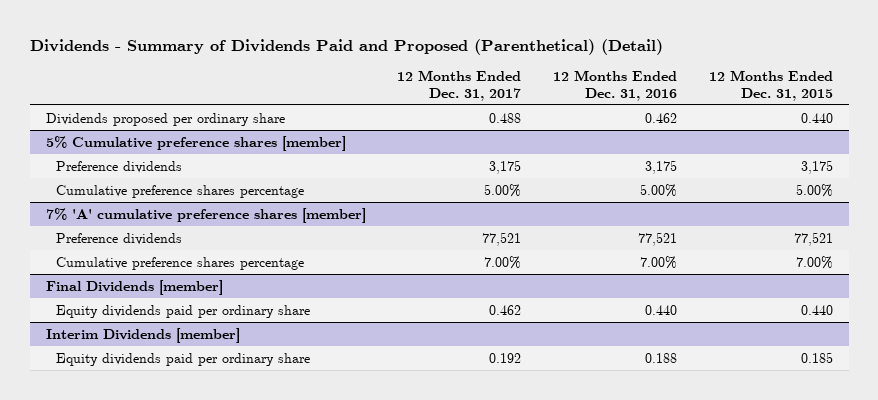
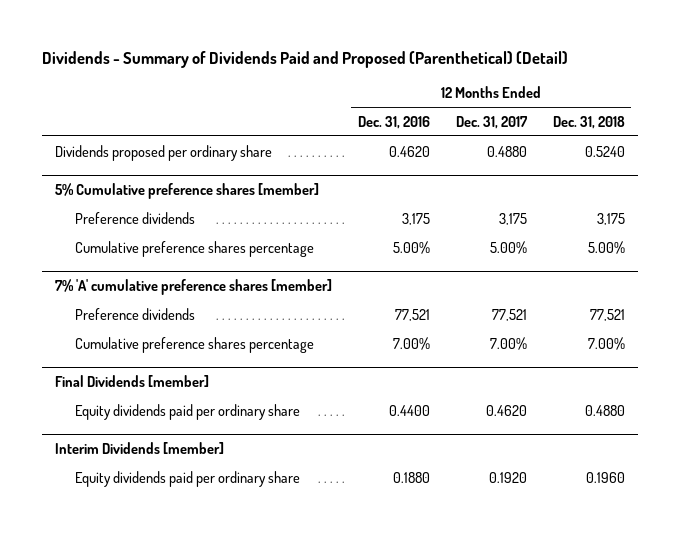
- | 12 Months Ended Dec. 31, 2017 | 12 Months Ended Dec. 31, 2016 | 12 Months Ended Dec. 31, 2015
+ | 12 Months Ended Dec. 31, 2016 | 12 Months Ended Dec. 31, 2017 | 12 Months Ended Dec. 31, 2018
- Dividends proposed per ordinary share | 0.488 | 0.462 | 0.440
+ Dividends proposed per ordinary share | 0.4620 | 0.4880 | 0.5240
@ Final Dividends [member]
- Equity dividends paid per ordinary share | 0.462 | 0.440 | 0.440
+ Equity dividends paid per ordinary share | 0.4400 | 0.4620 | 0.4880
@ Interim Dividends [member]
- Equity dividends paid per ordinary share | 0.192 | 0.188 | 0.185
+ Equity dividends paid per ordinary share | 0.1880 | 0.1920 | 0.1960

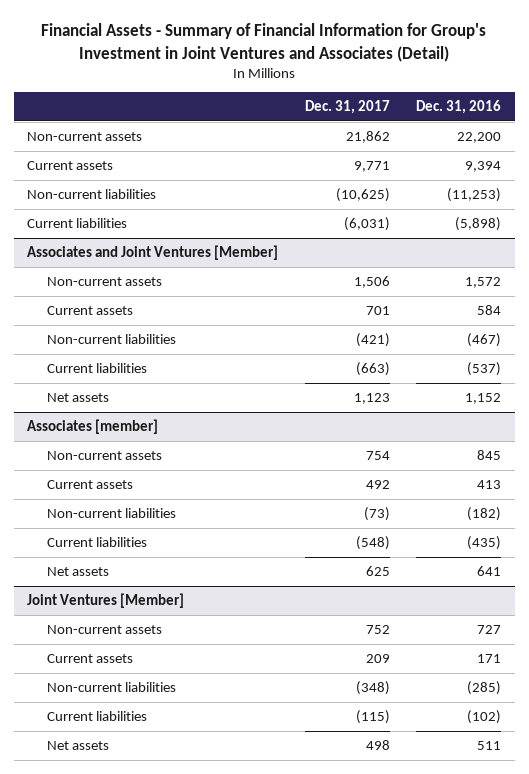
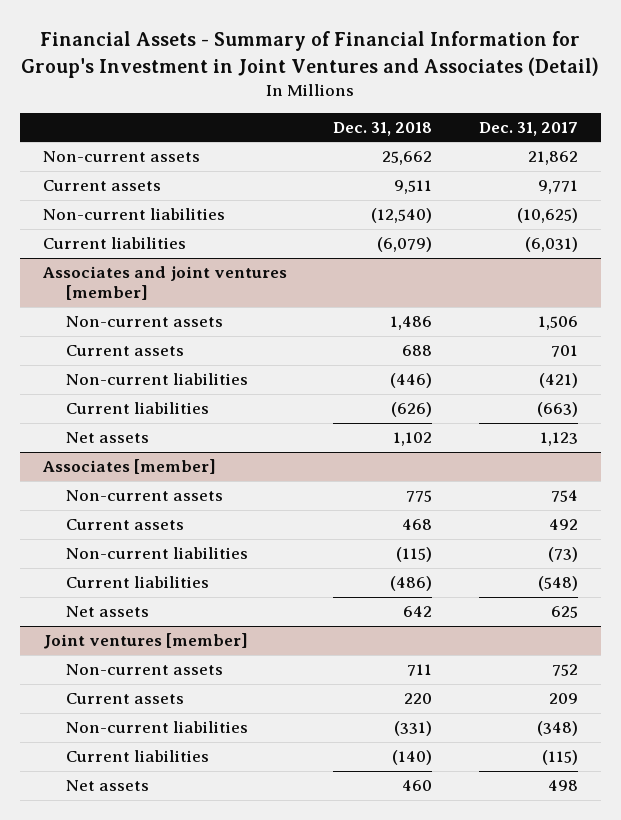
- | Dec. 31, 2017 | Dec. 31, 2016
+ | Dec. 31, 2018 | Dec. 31, 2017
- Associates and Joint Ventures [Member]
+ Associates and joint ventures [member]
- Joint Ventures [Member]
+ Joint ventures [member]

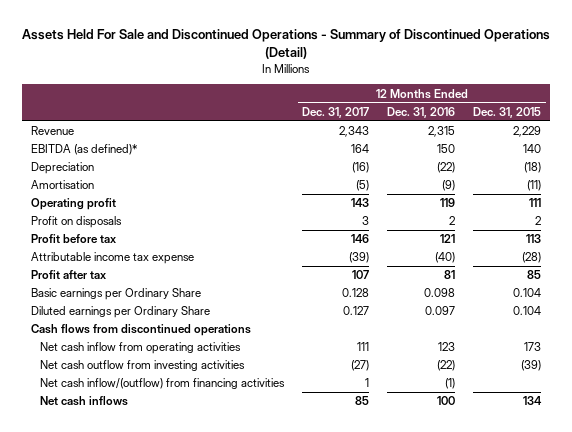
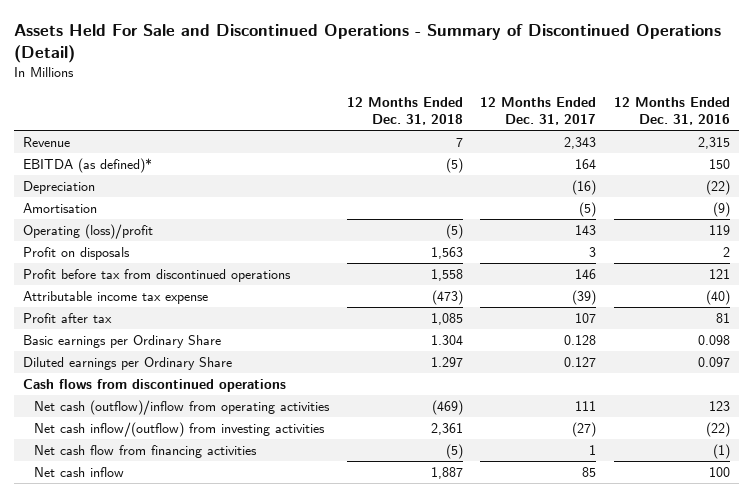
- | 12 Months Ended Dec. 31, 2017 | 12 Months Ended Dec. 31, 2016 | 12 Months Ended Dec. 31, 2015
+ | 12 Months Ended Dec. 31, 2018 | 12 Months Ended Dec. 31, 2017 | 12 Months Ended Dec. 31, 2016
- Operating profit | 143 | 119 | 111
+ Operating (loss)/profit | (5) | 143 | 119
- Profit before tax | 146 | 121 | 113
+ Profit before tax from discontinued operations | 1,558 | 146 | 121
- Net cash inflow from operating activities | 111 | 123 | 173
- Net cash outflow from investing activities | (27) | (22) | (39)
- Net cash inflow/(outflow) from financing activities | 1 | (1) |
- Net cash inflows | 85 | 100 | 134
+ Net cash (outflow)/inflow from operating activities | (469) | 111 | 123
+ Net cash inflow/(outflow) from investing activities | 2,361 | (27) | (22)
+ Net cash flow from financing activities | (5) | 1 | (1)
+ Net cash inflow | 1,887 | 85 | 100

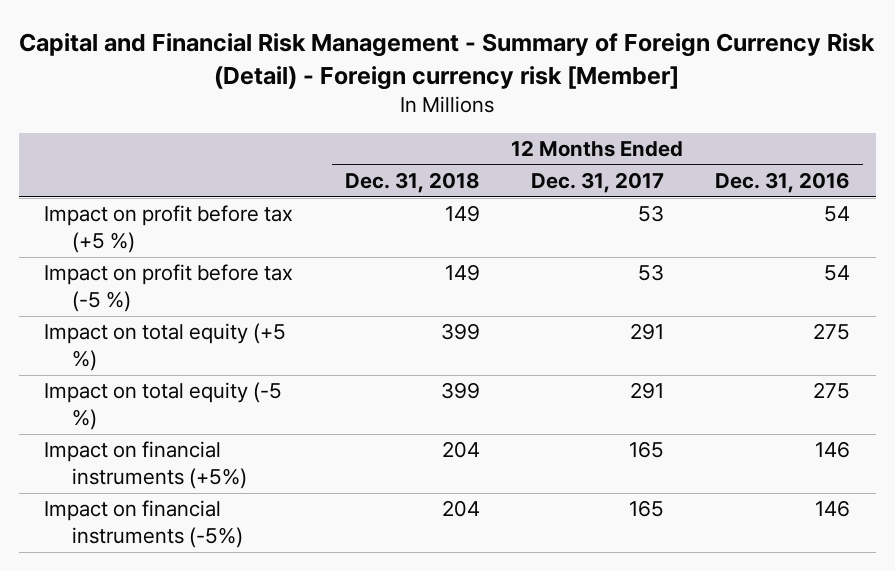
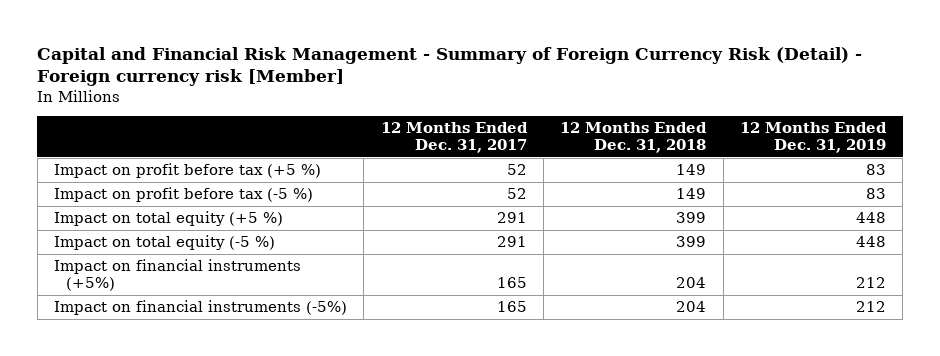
- | 12 Months Ended Dec. 31, 2018 | 12 Months Ended Dec. 31, 2017 | 12 Months Ended Dec. 31, 2016
+ | 12 Months Ended Dec. 31, 2017 | 12 Months Ended Dec. 31, 2018 | 12 Months Ended Dec. 31, 2019
- Impact on profit before tax (+5 %) | 149 | 53 | 54
- Impact on profit before tax (-5 %) | 149 | 53 | 54
+ Impact on profit before tax (+5 %) | 52 | 149 | 83
+ Impact on profit before tax (-5 %) | 52 | 149 | 83

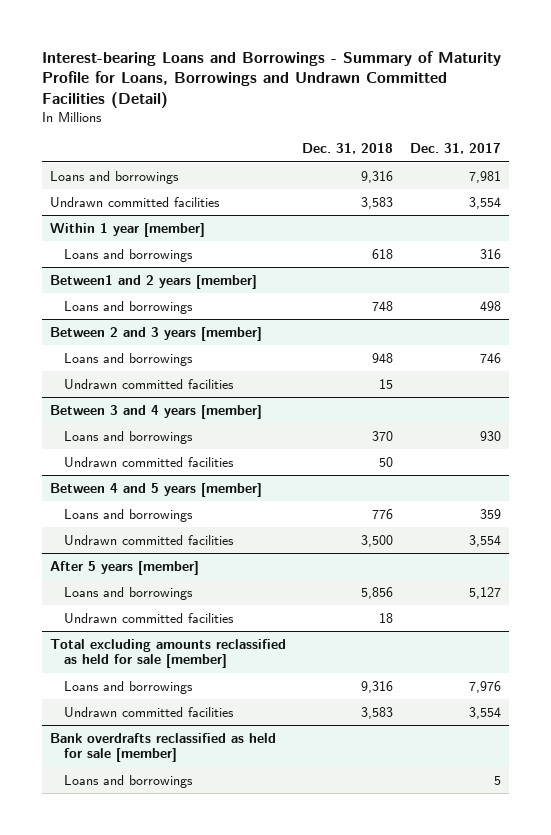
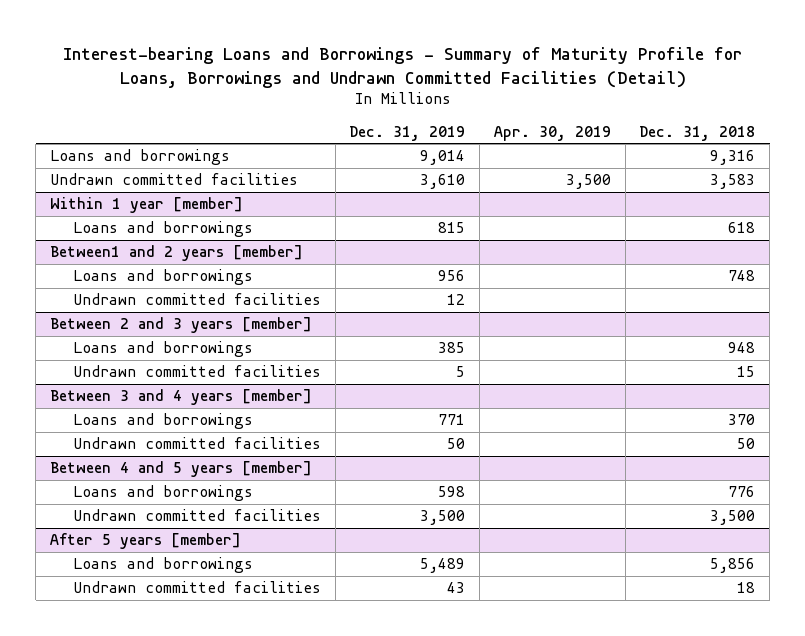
- | Dec. 31, 2018 | Dec. 31, 2017
+ | Dec. 31, 2019 | Apr. 30, 2019 | Dec. 31, 2018
@ Between1 and 2 years [member]
+ Undrawn committed facilities | 12 | |
- Total excluding amounts reclassified as held for sale [member]
- Loans and borrowings | 9,316 | 7,976
- Undrawn committed facilities | 3,583 | 3,554
- Bank overdrafts reclassified as held for sale [member]
- Loans and borrowings | | 5

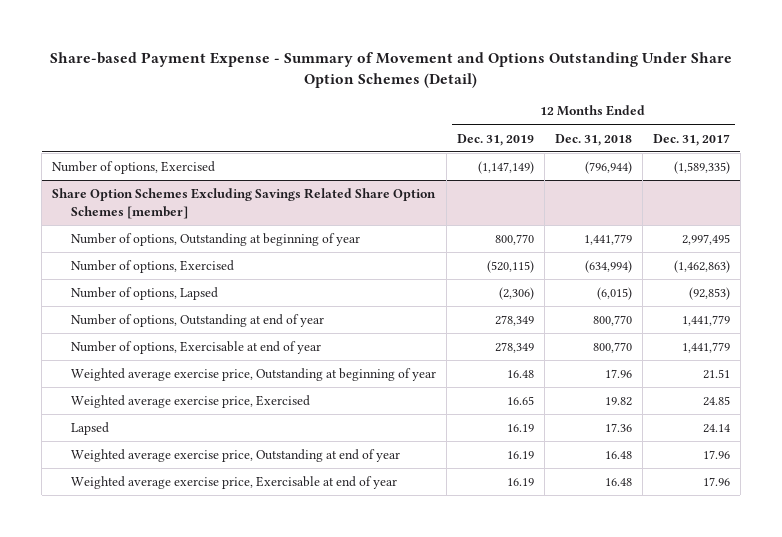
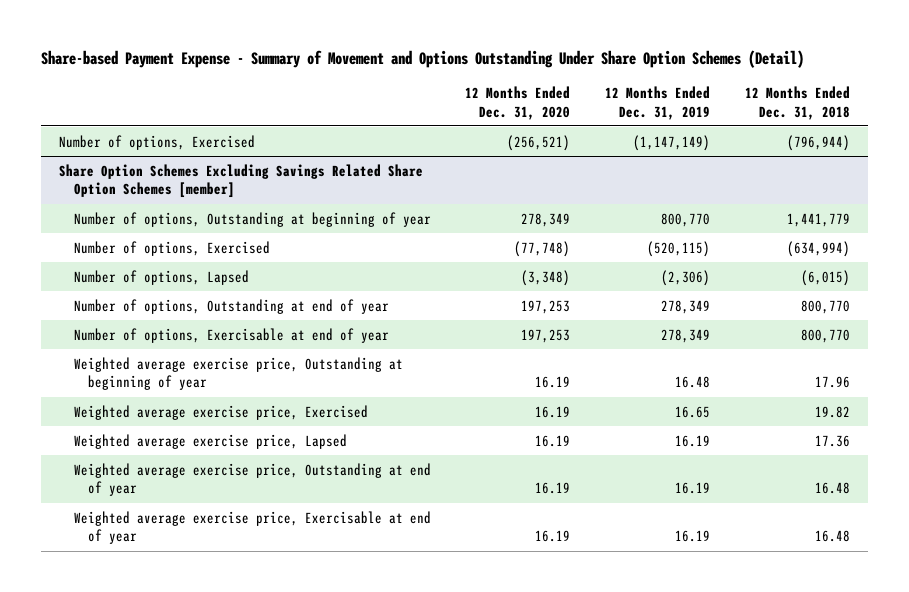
- | 12 Months Ended Dec. 31, 2019 | 12 Months Ended Dec. 31, 2018 | 12 Months Ended Dec. 31, 2017
+ | 12 Months Ended Dec. 31, 2020 | 12 Months Ended Dec. 31, 2019 | 12 Months Ended Dec. 31, 2018
@ Share Option Schemes Excluding Savings Related Share Option Schemes [member]
- Lapsed | 16.19 | 17.36 | 24.14
+ Weighted average exercise price, Lapsed | 16.19 | 16.19 | 17.36

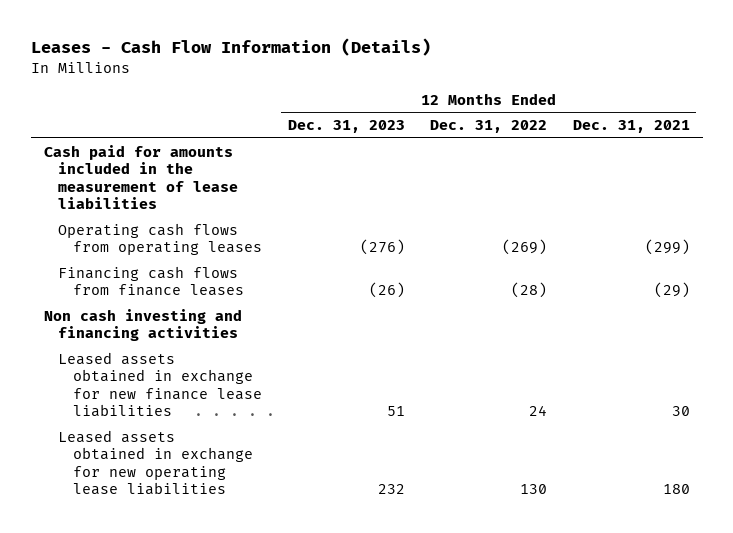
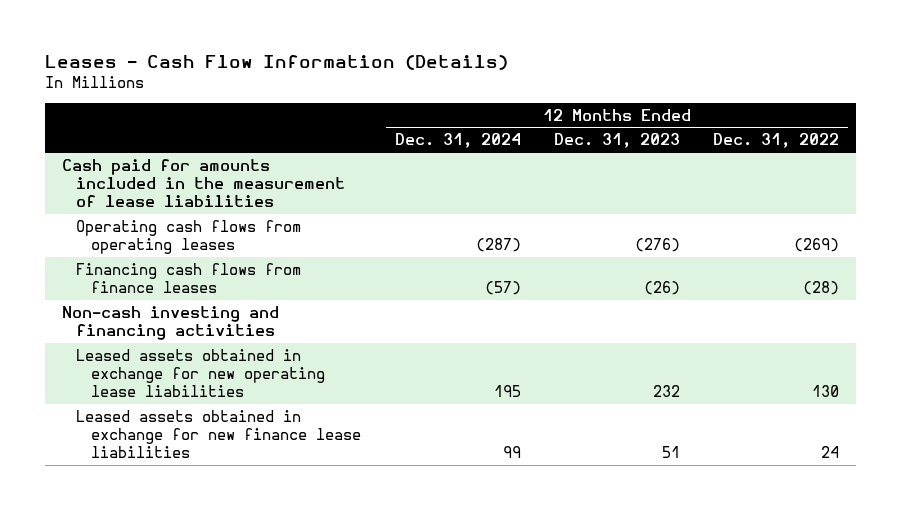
- | 12 Months Ended Dec. 31, 2023 | 12 Months Ended Dec. 31, 2022 | 12 Months Ended Dec. 31, 2021
+ | 12 Months Ended Dec. 31, 2024 | 12 Months Ended Dec. 31, 2023 | 12 Months Ended Dec. 31, 2022
- Non cash investing and financing activities
+ Non-cash investing and financing activities
moved down: Leased assets obtained in exchange for new finance lease liabilities | 99 | 51 | 24

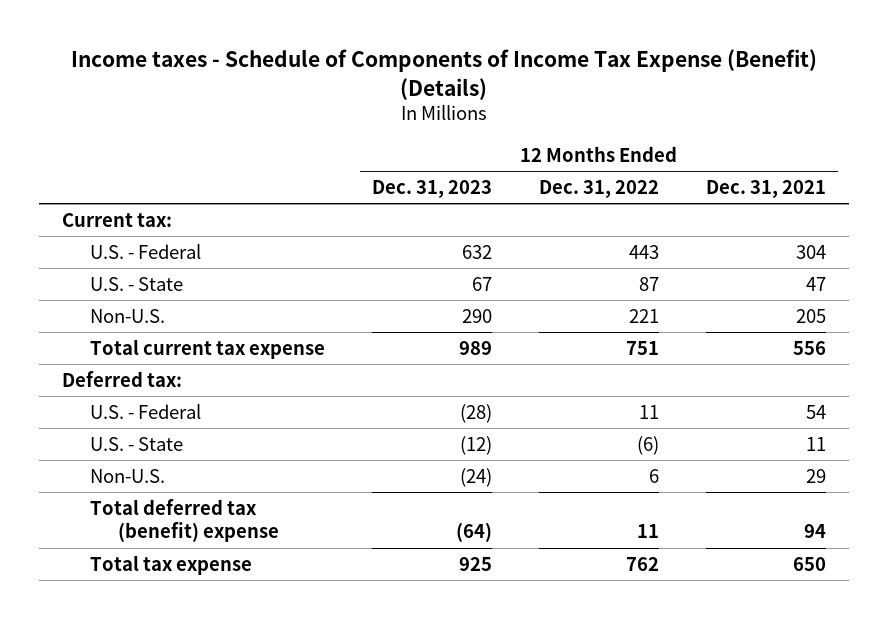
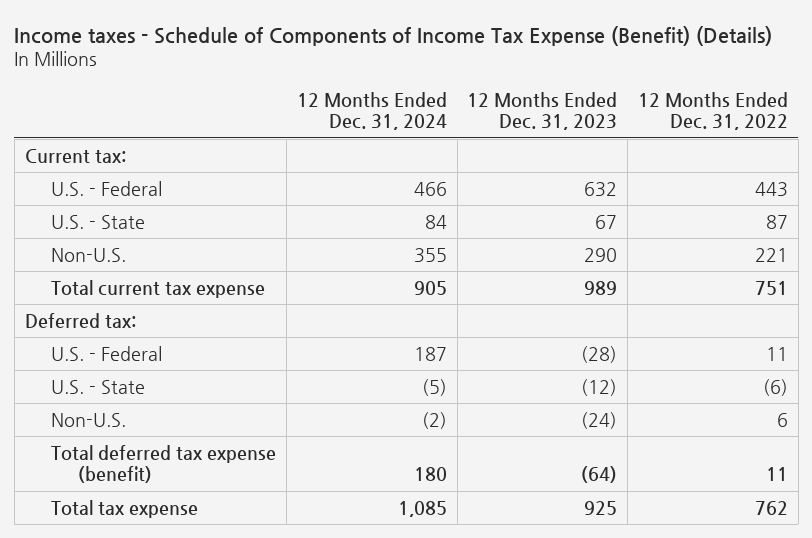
- | 12 Months Ended Dec. 31, 2023 | 12 Months Ended Dec. 31, 2022 | 12 Months Ended Dec. 31, 2021
+ | 12 Months Ended Dec. 31, 2024 | 12 Months Ended Dec. 31, 2023 | 12 Months Ended Dec. 31, 2022
- Total deferred tax (benefit) expense | (64) | 11 | 94
+ Total deferred tax expense (benefit) | 180 | (64) | 11

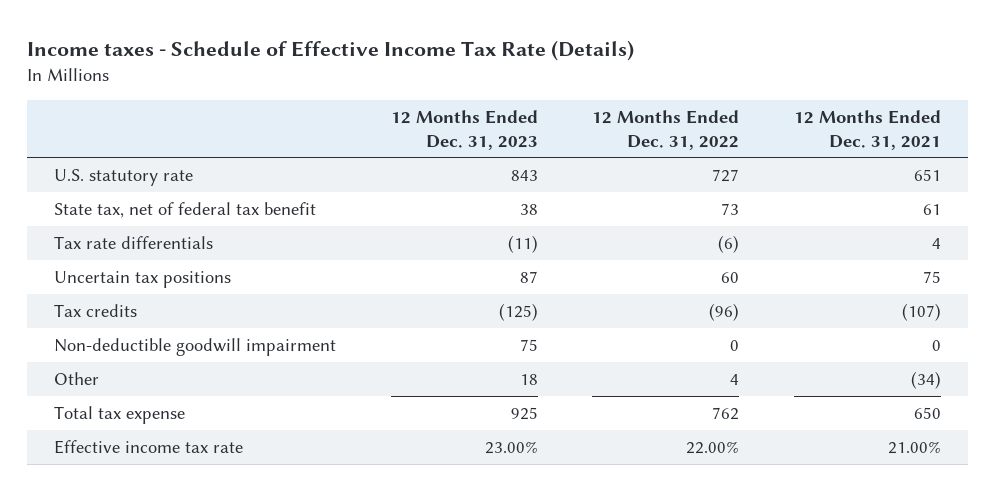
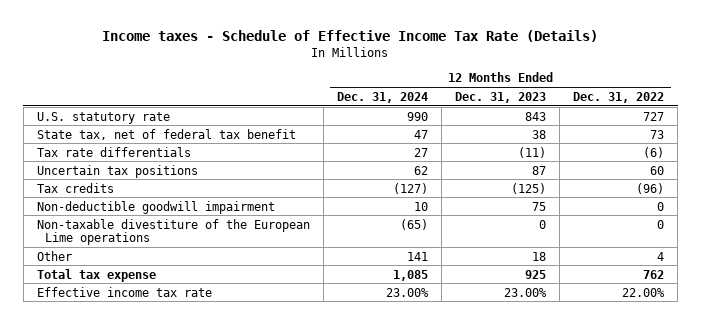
- | 12 Months Ended Dec. 31, 2023 | 12 Months Ended Dec. 31, 2022 | 12 Months Ended Dec. 31, 2021
+ | 12 Months Ended Dec. 31, 2024 | 12 Months Ended Dec. 31, 2023 | 12 Months Ended Dec. 31, 2022
+ Non-taxable divestiture of the European Lime operations | (65) | 0 | 0

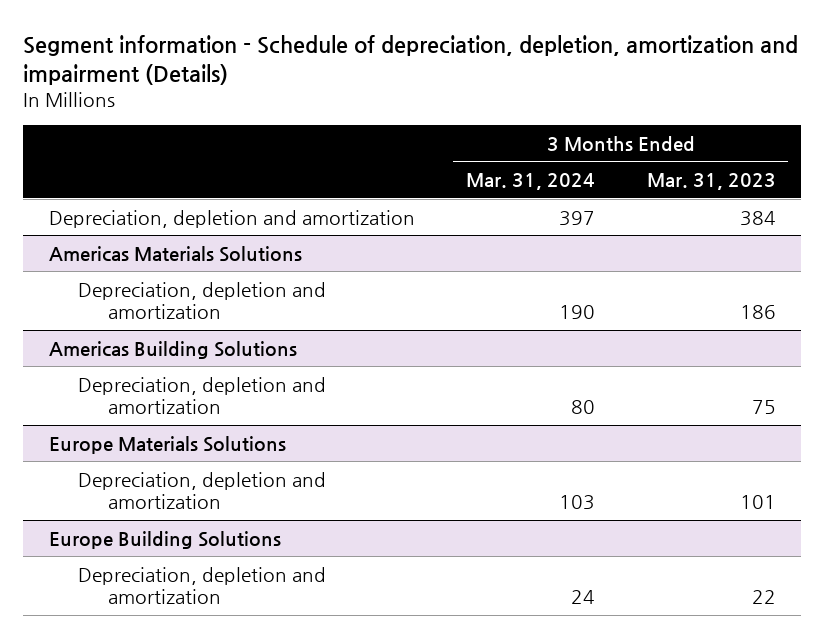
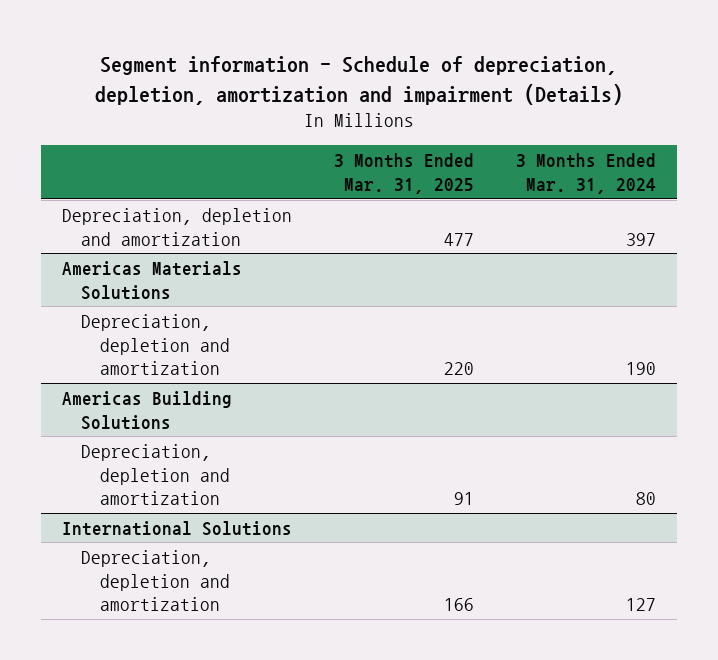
- | 3 Months Ended Mar. 31, 2024 | 3 Months Ended Mar. 31, 2023
+ | 3 Months Ended Mar. 31, 2025 | 3 Months Ended Mar. 31, 2024
- Europe Materials Solutions
- Depreciation, depletion and amortization | 103 | 101
- Europe Building Solutions
- Depreciation, depletion and amortization | 24 | 22
+ International Solutions
+ Depreciation, depletion and amortization | 166 | 127

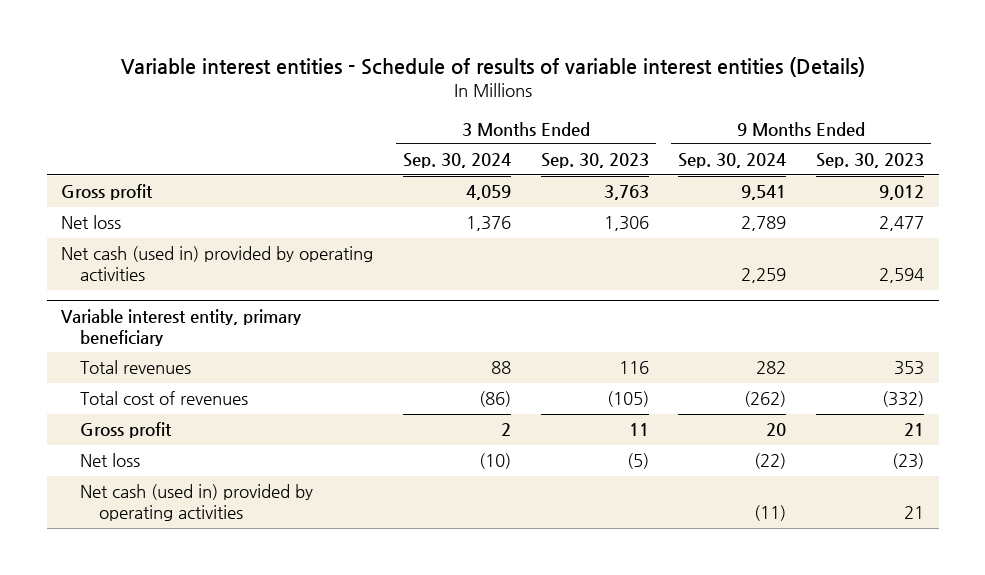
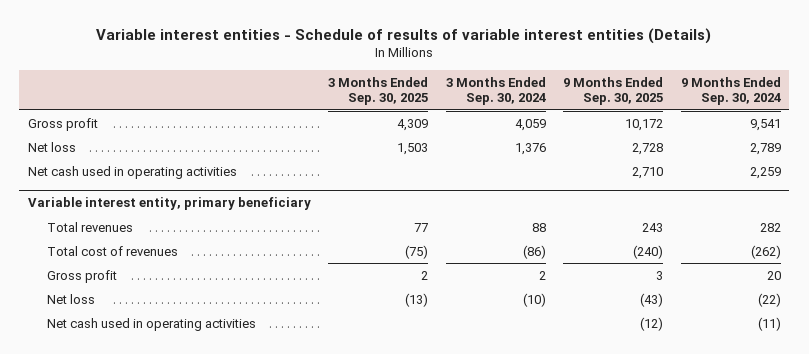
- | 3 Months Ended Sep. 30, 2024 | 3 Months Ended Sep. 30, 2023 | 9 Months Ended Sep. 30, 2024 | 9 Months Ended Sep. 30, 2023
+ | 3 Months Ended Sep. 30, 2025 | 3 Months Ended Sep. 30, 2024 | 9 Months Ended Sep. 30, 2025 | 9 Months Ended Sep. 30, 2024
- Net cash (used in) provided by operating activities | | | 2,259 | 2,594
+ Net cash used in operating activities | | | 2,710 | 2,259
@ Variable interest entity, primary beneficiary
- Net cash (used in) provided by operating activities | | | (11) | 21
+ Net cash used in operating activities | | | (12) | (11)

